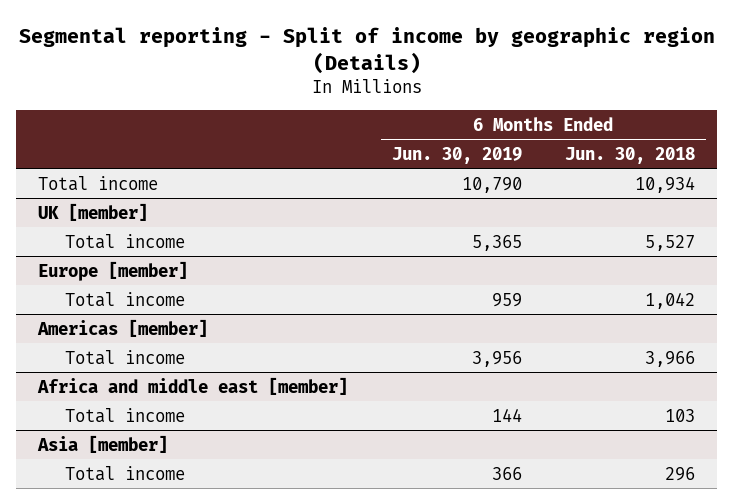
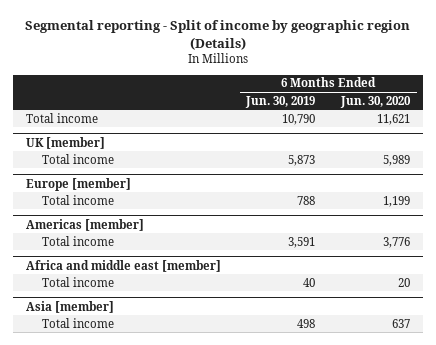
- | 6 Months Ended Jun. 30, 2019 | 6 Months Ended Jun. 30, 2018
+ | 6 Months Ended Jun. 30, 2019 | 6 Months Ended Jun. 30, 2020
@ UK [member]
- Total income | 5,365 | 5,527
+ Total income | 5,873 | 5,989
@ Europe [member]
- Total income | 959 | 1,042
+ Total income | 788 | 1,199
@ Americas [member]
- Total income | 3,956 | 3,966
+ Total income | 3,591 | 3,776
@ Africa and middle east [member]
- Total income | 144 | 103
+ Total income | 40 | 20
@ Asia [member]
- Total income | 366 | 296
+ Total income | 498 | 637

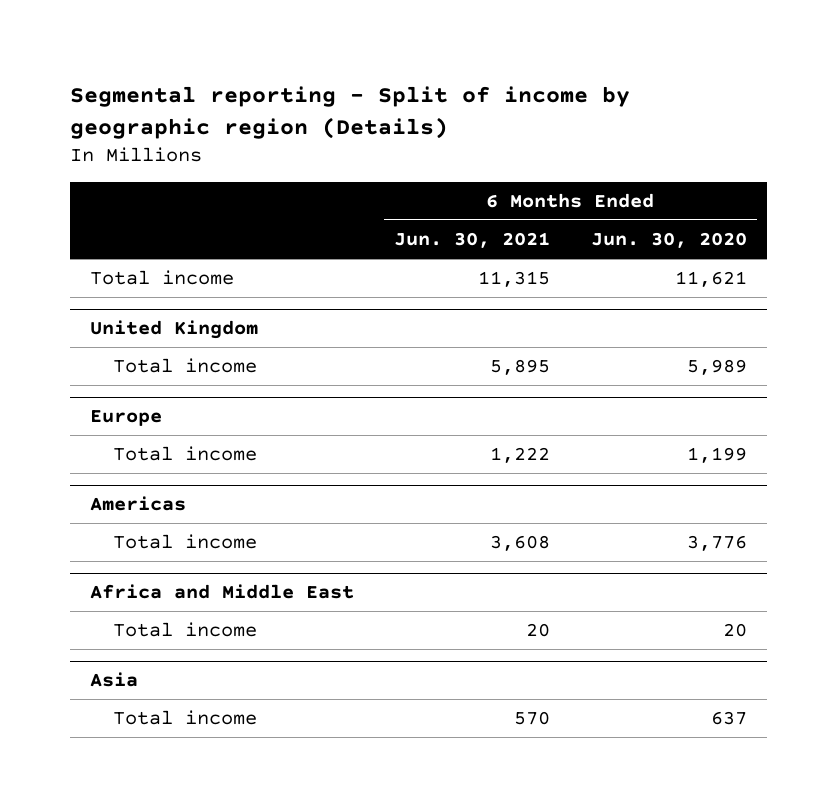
- | 6 Months Ended Jun. 30, 2019 | 6 Months Ended Jun. 30, 2020
+ | 6 Months Ended Jun. 30, 2021 | 6 Months Ended Jun. 30, 2020
- UK [member]
+ United Kingdom
- Europe [member]
+ Europe
- Americas [member]
+ Americas
- Africa and middle east [member]
+ Africa and Middle East
- Asia [member]
+ Asia

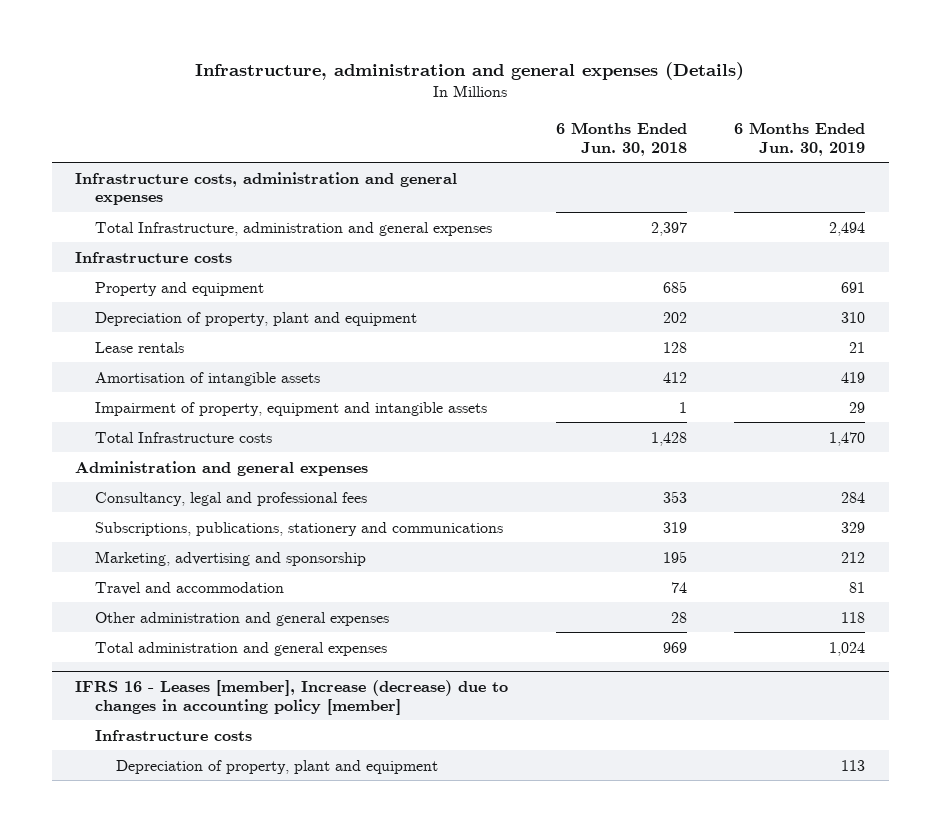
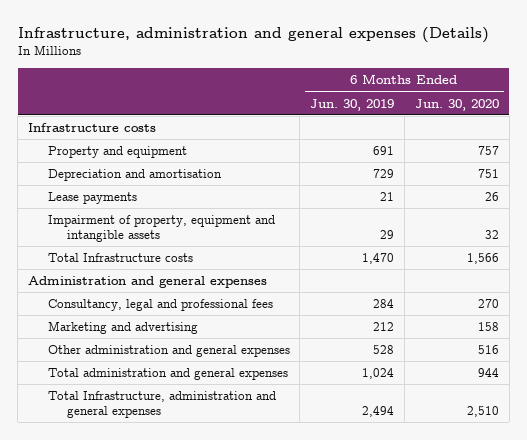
- | 6 Months Ended Jun. 30, 2018 | 6 Months Ended Jun. 30, 2019
+ | 6 Months Ended Jun. 30, 2019 | 6 Months Ended Jun. 30, 2020
- Infrastructure costs, administration and general expenses
- Depreciation of property, plant and equipment | 202 | 310
- Lease rentals | 128 | 21
- Amortisation of intangible assets | 412 | 419
+ Depreciation and amortisation | 729 | 751
+ Lease payments | 21 | 26
- Subscriptions, publications, stationery and communications | 319 | 329
- Marketing, advertising and sponsorship | 195 | 212
- Travel and accommodation | 74 | 81
- Other administration and general expenses | 28 | 118
+ Marketing and advertising | 212 | 158
+ Other administration and general expenses | 528 | 516
- IFRS 16 - Leases [member], Increase (decrease) due to changes in accounting policy [member]
- Infrastructure costs
- Depreciation of property, plant and equipment | | 113
moved down: Total Infrastructure, administration and general expenses | 2,494 | 2,510

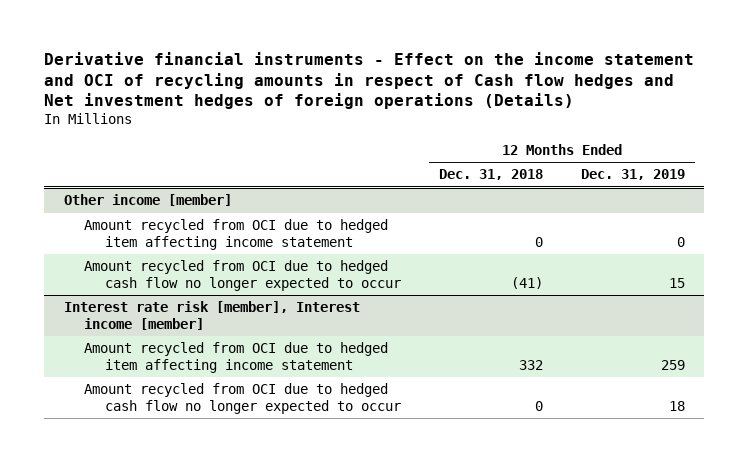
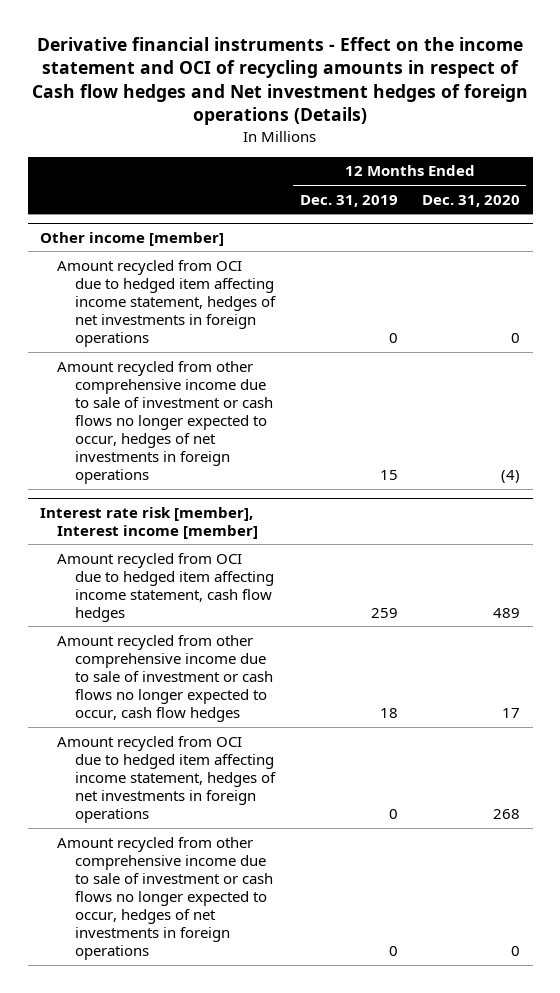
- | 12 Months Ended Dec. 31, 2018 | 12 Months Ended Dec. 31, 2019
+ | 12 Months Ended Dec. 31, 2019 | 12 Months Ended Dec. 31, 2020
@ Other income [member]
- Amount recycled from OCI due to hedged item affecting income statement | 0 | 0
- Amount recycled from OCI due to hedged cash flow no longer expected to occur | (41) | 15
+ Amount recycled from OCI due to hedged item affecting income statement, hedges of net investments in foreign operations | 0 | 0
+ Amount recycled from other comprehensive income due to sale of investment or cash flows no longer expected to occur, hedges of net investments in foreign operations | 15 | (4)
@ Interest rate risk [member], Interest income [member]
- Amount recycled from OCI due to hedged item affecting income statement | 332 | 259
- Amount recycled from OCI due to hedged cash flow no longer expected to occur | 0 | 18
+ Amount recycled from OCI due to hedged item affecting income statement, cash flow hedges | 259 | 489
+ Amount recycled from other comprehensive income due to sale of investment or cash flows no longer expected to occur, cash flow hedges | 18 | 17
+ Amount recycled from OCI due to hedged item affecting income statement, hedges of net investments in foreign operations | 0 | 268
+ Amount recycled from other comprehensive income due to sale of investment or cash flows no longer expected to occur, hedges of net investments in foreign operations | 0 | 0

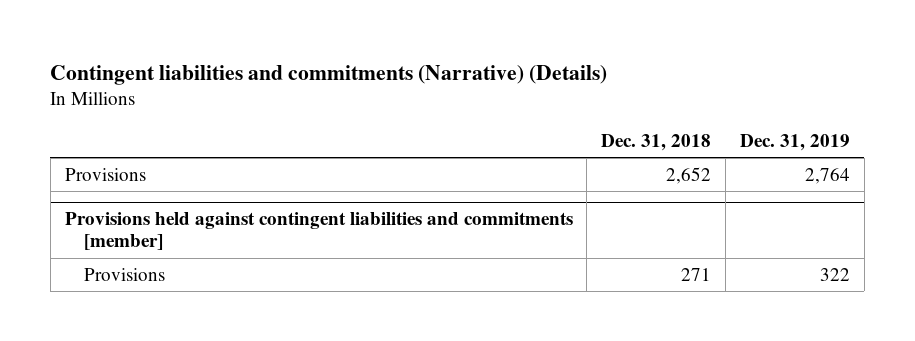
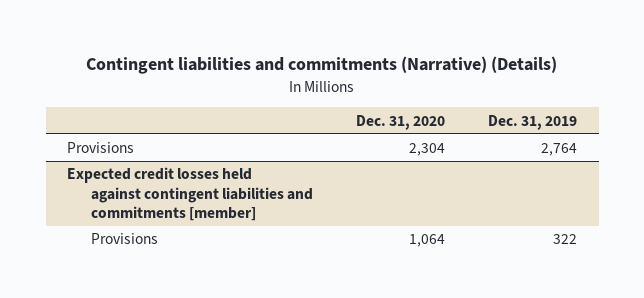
- | Dec. 31, 2018 | Dec. 31, 2019
+ | Dec. 31, 2020 | Dec. 31, 2019
- Provisions held against contingent liabilities and commitments [member]
+ Expected credit losses held against contingent liabilities and commitments [member]

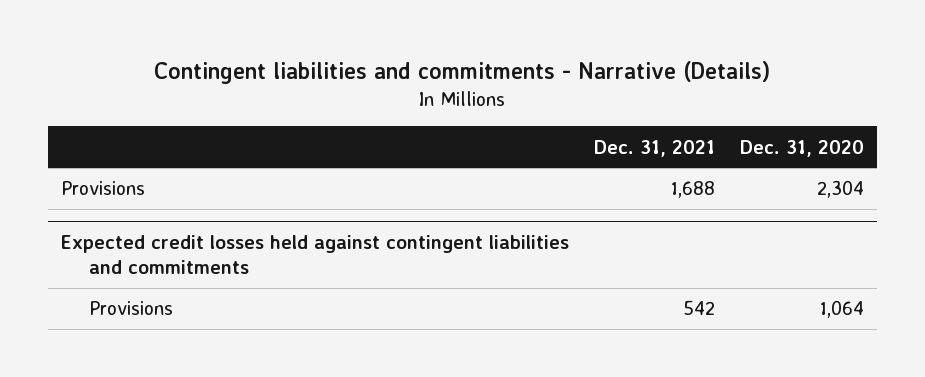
- Contingent liabilities and commitments (Narrative) (Details)
+ Contingent liabilities and commitments - Narrative (Details)
- | Dec. 31, 2020 | Dec. 31, 2019
+ | Dec. 31, 2021 | Dec. 31, 2020
- Expected credit losses held against contingent liabilities and commitments [member]
+ Expected credit losses held against contingent liabilities and commitments

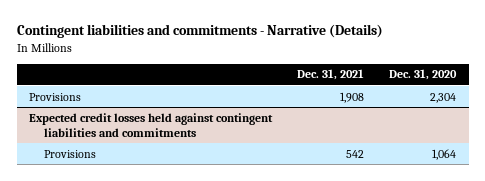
- Provisions | 1,688 | 2,304
+ Provisions | 1,908 | 2,304

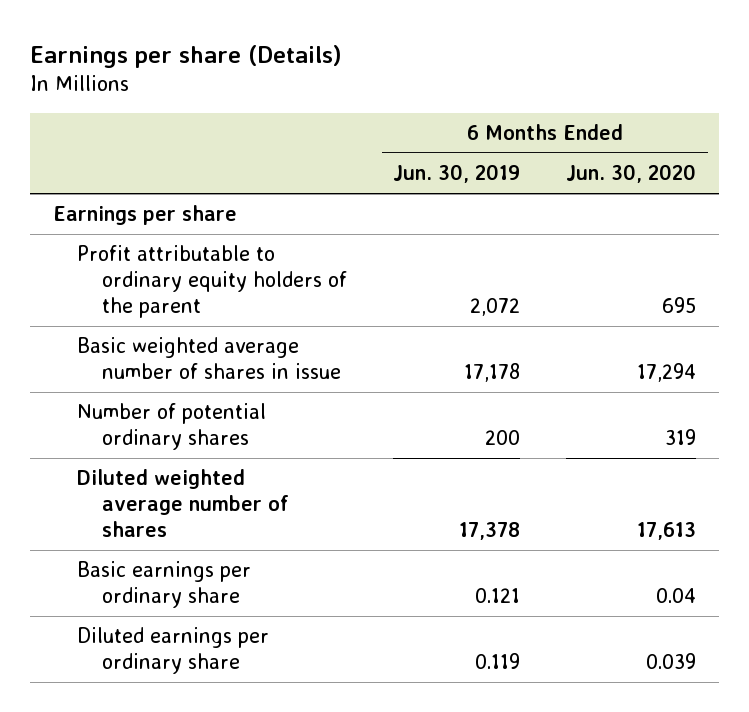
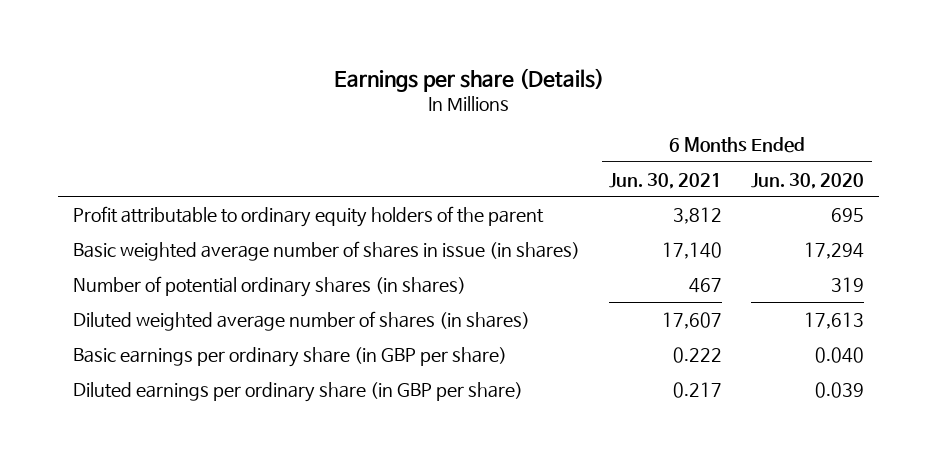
- | 6 Months Ended Jun. 30, 2019 | 6 Months Ended Jun. 30, 2020
+ | 6 Months Ended Jun. 30, 2021 | 6 Months Ended Jun. 30, 2020
- Earnings per share
- Basic weighted average number of shares in issue | 17,178 | 17,294
- Number of potential ordinary shares | 200 | 319
- Diluted weighted average number of shares | 17,378 | 17,613
- Basic earnings per ordinary share | 0.121 | 0.04
- Diluted earnings per ordinary share | 0.119 | 0.039
+ Basic weighted average number of shares in issue (in shares) | 17,140 | 17,294
+ Number of potential ordinary shares (in shares) | 467 | 319
+ Diluted weighted average number of shares (in shares) | 17,607 | 17,613
+ Basic earnings per ordinary share (in GBP per share) | 0.222 | 0.040
+ Diluted earnings per ordinary share (in GBP per share) | 0.217 | 0.039

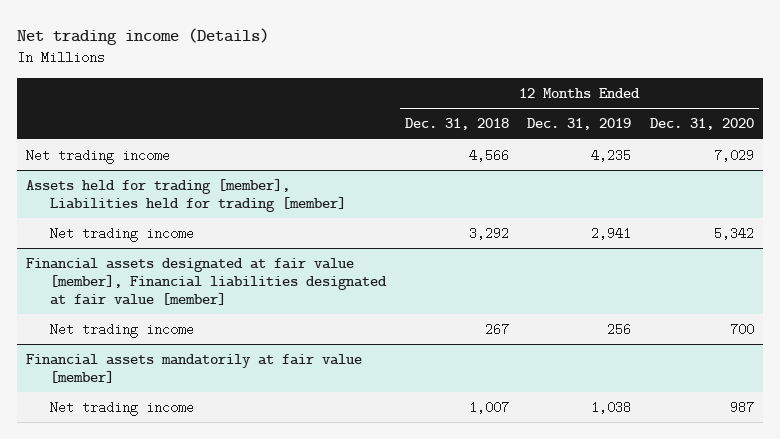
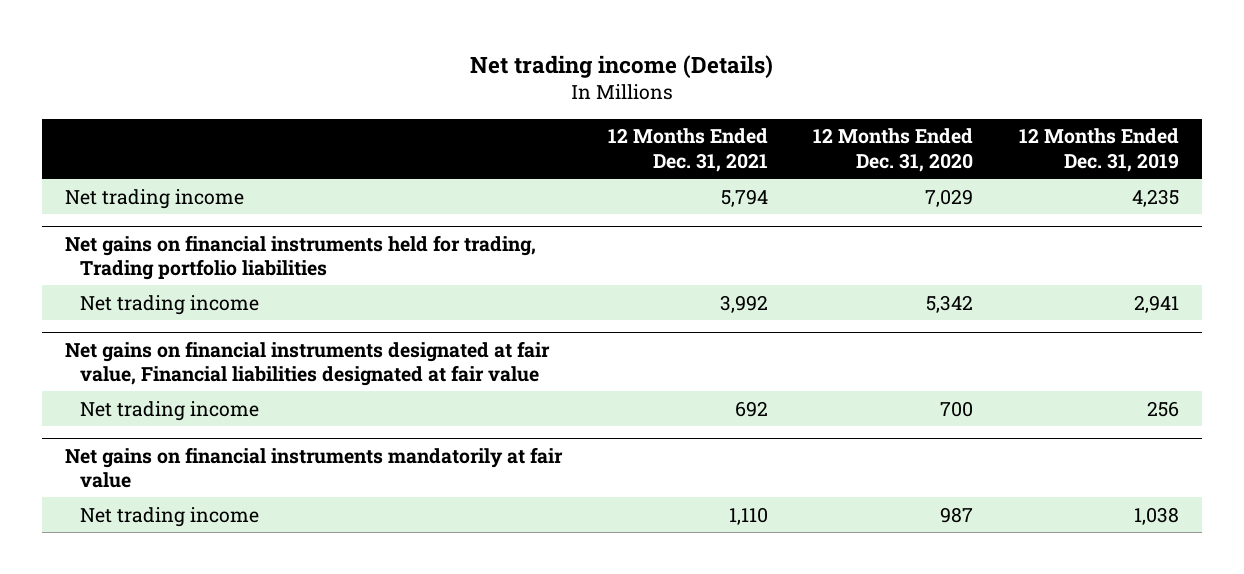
- | 12 Months Ended Dec. 31, 2018 | 12 Months Ended Dec. 31, 2019 | 12 Months Ended Dec. 31, 2020
+ | 12 Months Ended Dec. 31, 2021 | 12 Months Ended Dec. 31, 2020 | 12 Months Ended Dec. 31, 2019
- Assets held for trading [member], Liabilities held for trading [member]
+ Net gains on financial instruments held for trading, Trading portfolio liabilities
- Financial assets designated at fair value [member], Financial liabilities designated at fair value [member]
+ Net gains on financial instruments designated at fair value, Financial liabilities designated at fair value
- Financial assets mandatorily at fair value [member]
+ Net gains on financial instruments mandatorily at fair value

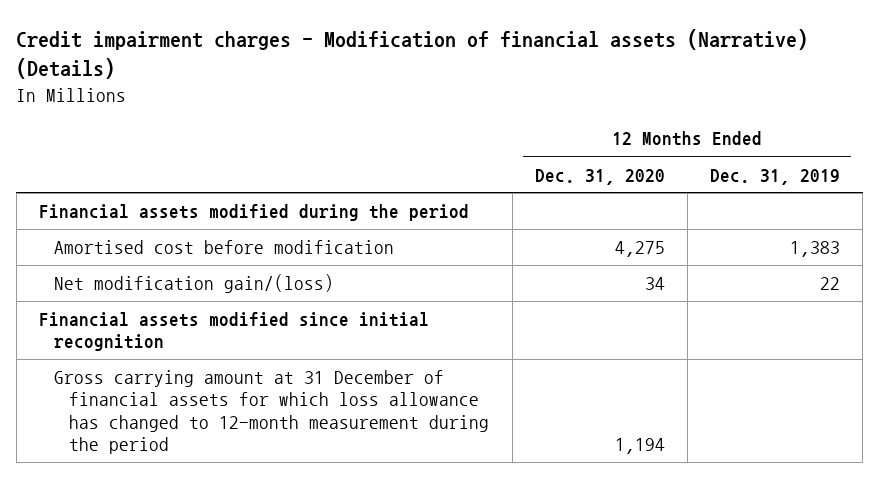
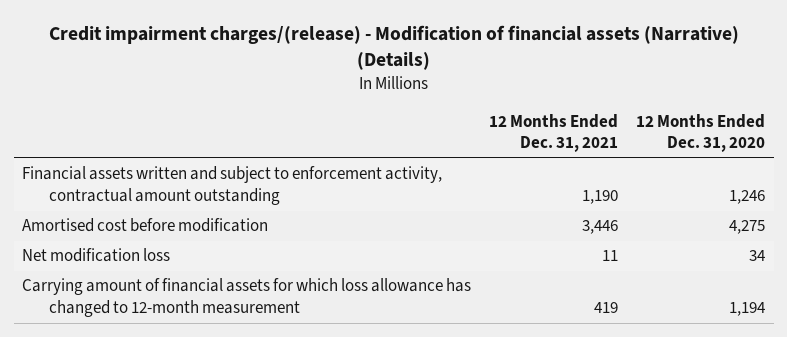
- Credit impairment charges - Modification of financial assets (Narrative) (Details)
+ Credit impairment charges/(release) - Modification of financial assets (Narrative) (Details)
- | 12 Months Ended Dec. 31, 2020 | 12 Months Ended Dec. 31, 2019
+ | 12 Months Ended Dec. 31, 2021 | 12 Months Ended Dec. 31, 2020
- Financial assets modified during the period
+ Financial assets written and subject to enforcement activity, contractual amount outstanding | 1,190 | 1,246
- Net modification gain/(loss) | 34 | 22
- Financial assets modified since initial recognition
- Gross carrying amount at 31 December of financial assets for which loss allowance has changed to 12-month measurement during the period | 1,194 |
+ Net modification loss | 11 | 34
+ Carrying amount of financial assets for which loss allowance has changed to 12-month measurement | 419 | 1,194

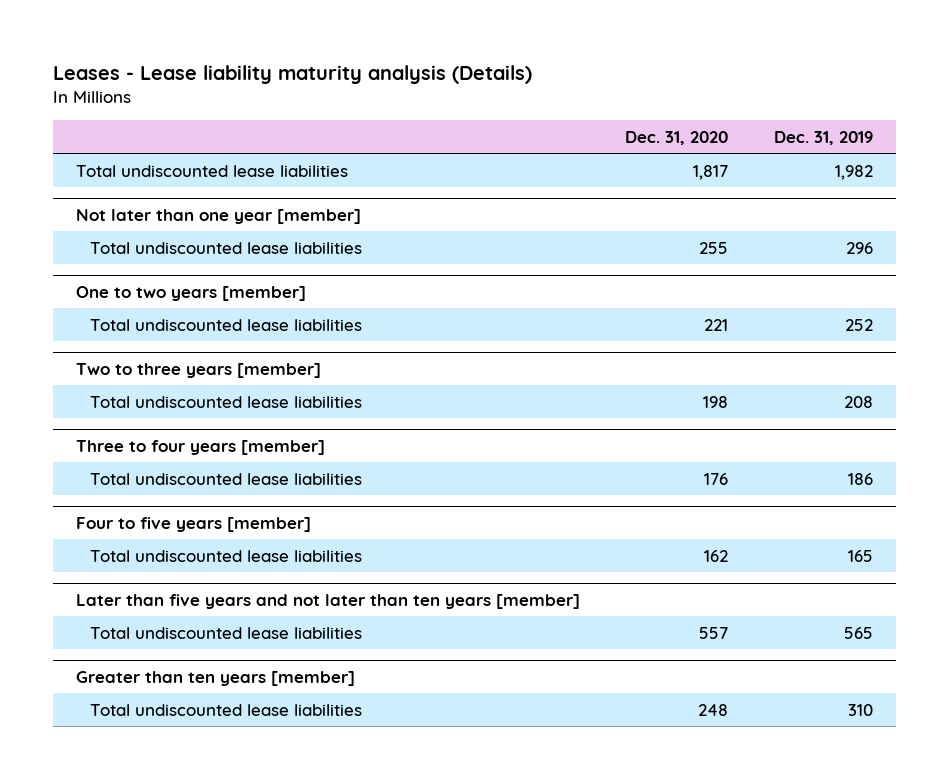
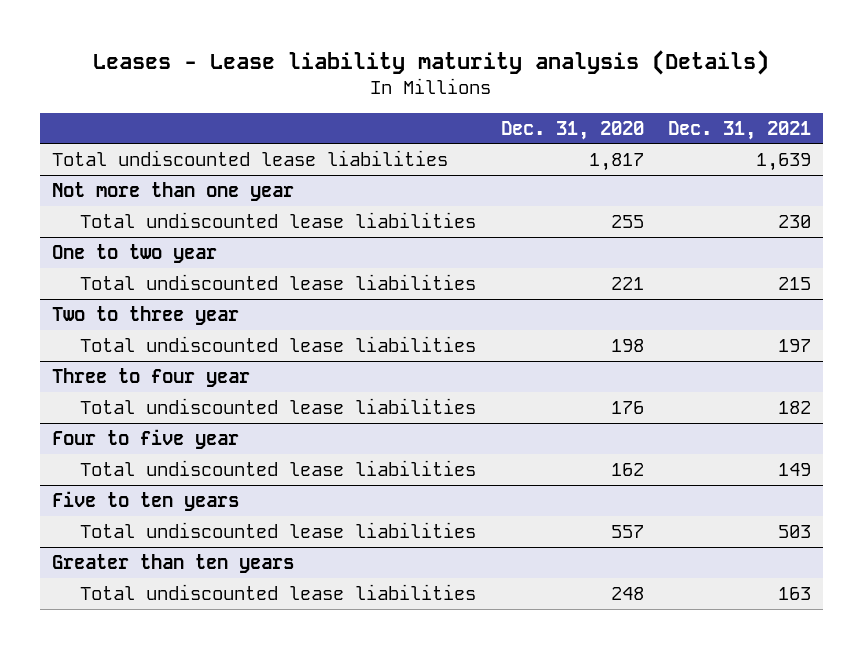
- | Dec. 31, 2020 | Dec. 31, 2019
+ | Dec. 31, 2020 | Dec. 31, 2021
- Not later than one year [member]
+ Not more than one year
- One to two years [member]
+ One to two year
- Two to three years [member]
+ Two to three year
- Three to four years [member]
+ Three to four year
- Four to five years [member]
+ Four to five year
- Later than five years and not later than ten years [member]
+ Five to ten years
- Greater than ten years [member]
+ Greater than ten years

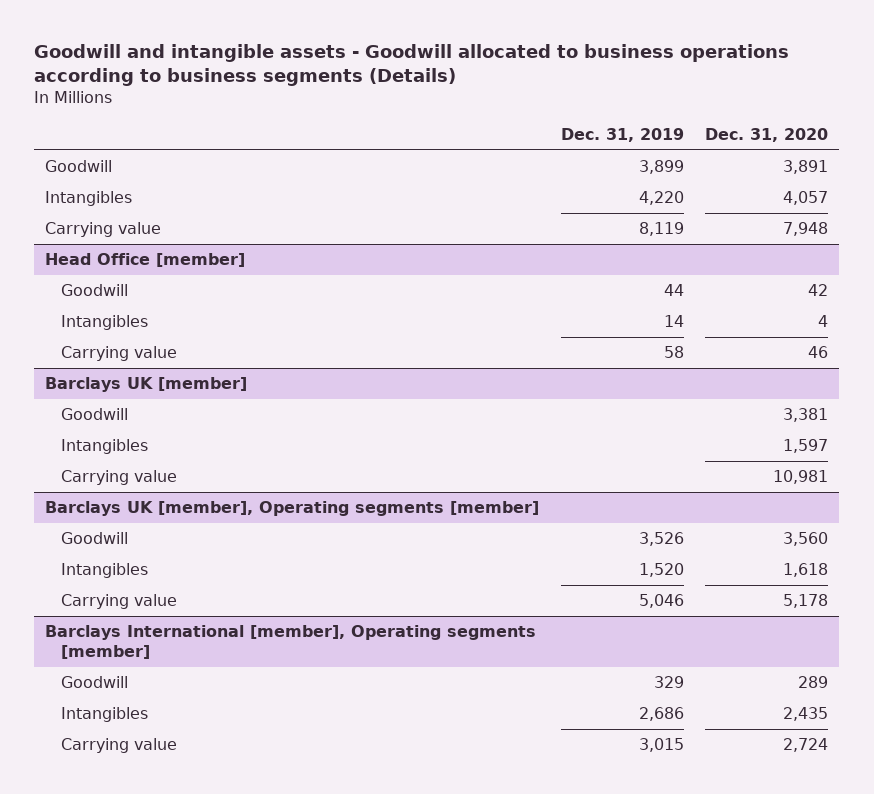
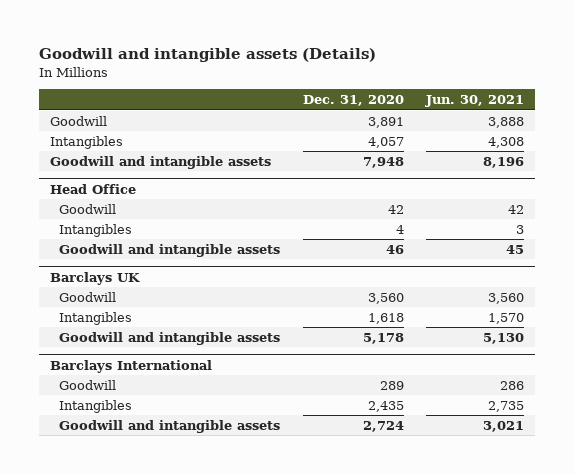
- Goodwill and intangible assets - Goodwill allocated to business operations according to business segments (Details)
+ Goodwill and intangible assets (Details)
- | Dec. 31, 2019 | Dec. 31, 2020
+ | Dec. 31, 2020 | Jun. 30, 2021
- Carrying value | 8,119 | 7,948
- Head Office [member]
+ Goodwill and intangible assets | 7,948 | 8,196
+ Head Office
- Carrying value | 58 | 46
- Barclays UK [member]
- Goodwill | | 3,381
- Intangibles | | 1,597
- Carrying value | | 10,981
- Barclays UK [member], Operating segments [member]
+ Goodwill and intangible assets | 46 | 45
+ Barclays UK
- Carrying value | 5,046 | 5,178
- Barclays International [member], Operating segments [member]
+ Goodwill and intangible assets | 5,178 | 5,130
+ Barclays International
- Carrying value | 3,015 | 2,724
+ Goodwill and intangible assets | 2,724 | 3,021

